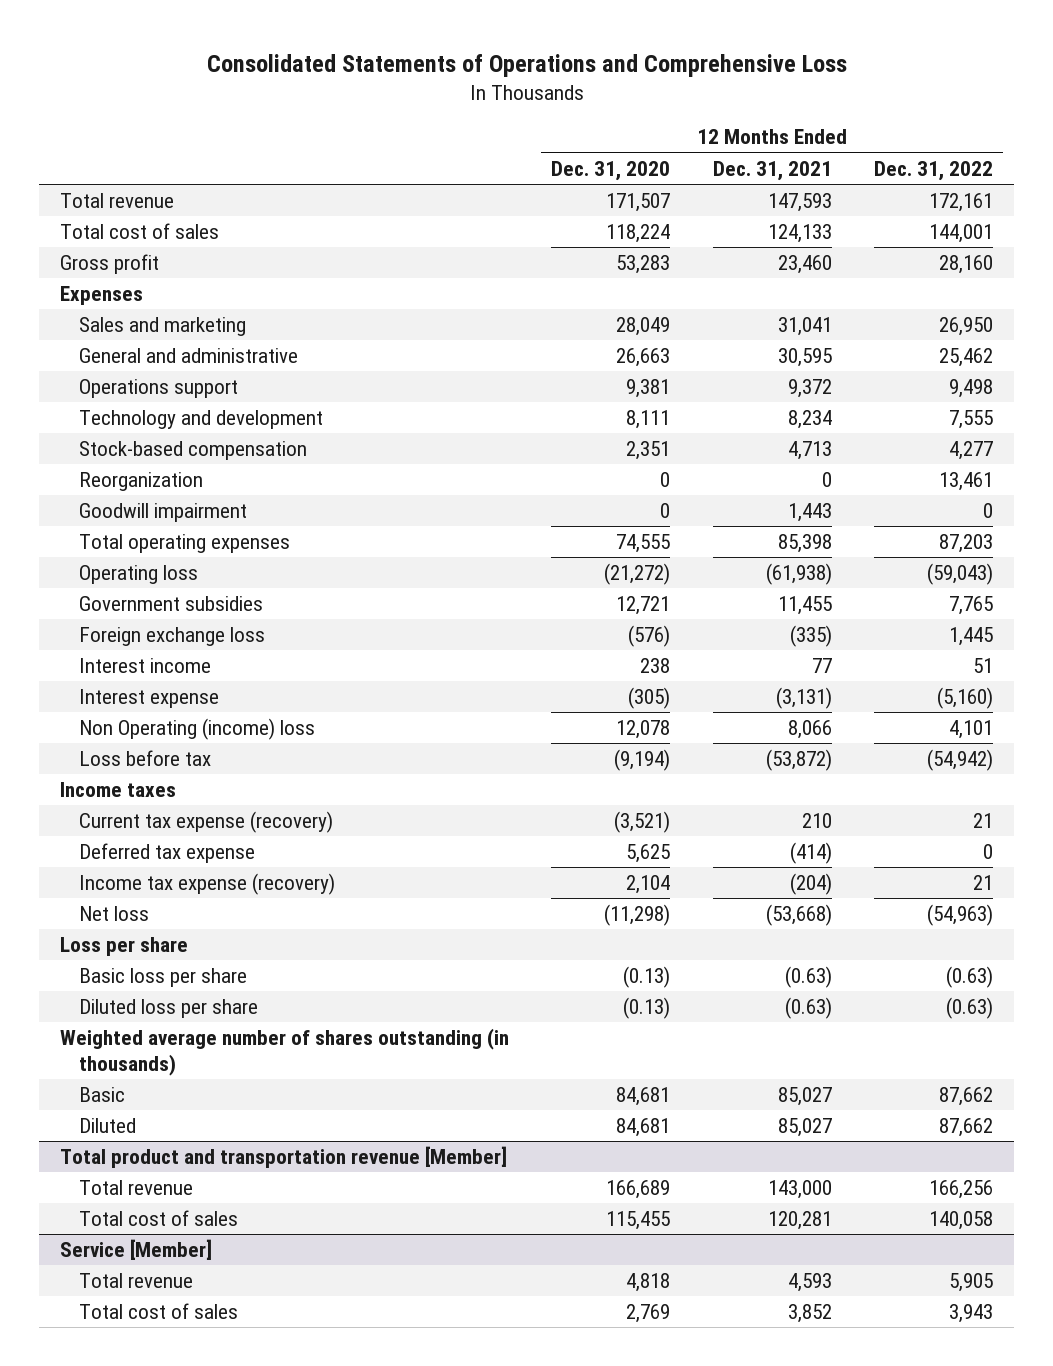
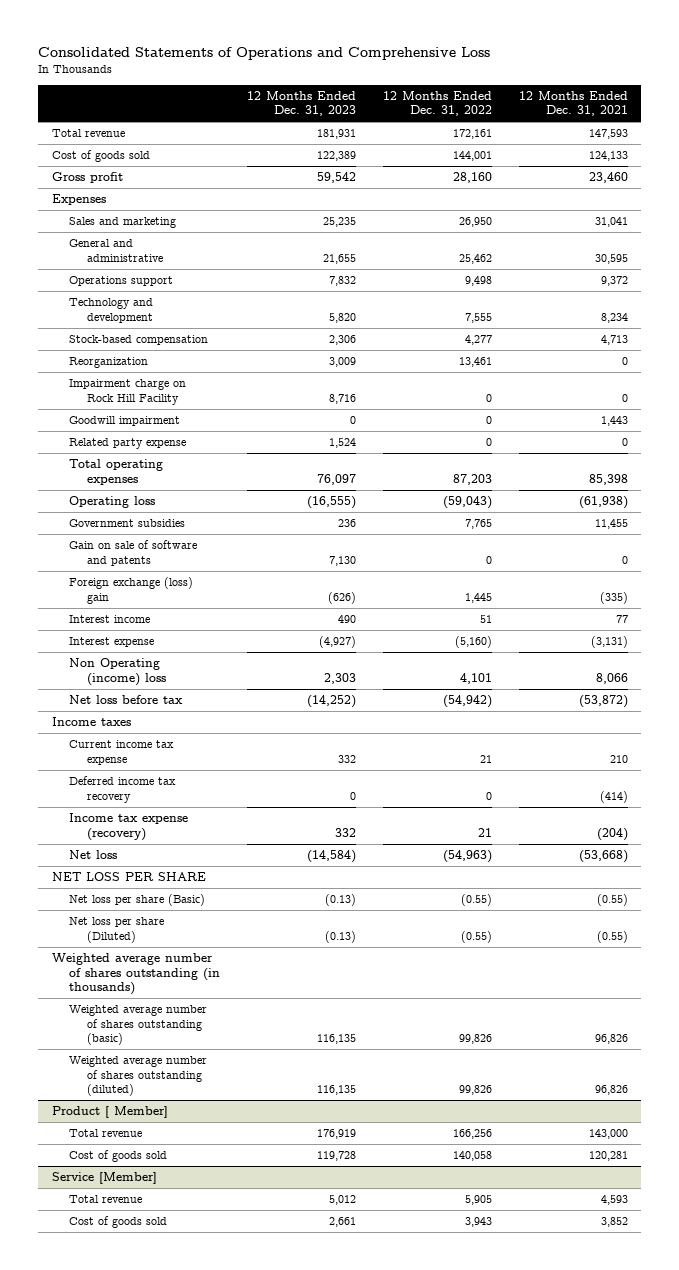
- | 12 Months Ended Dec. 31, 2020 | 12 Months Ended Dec. 31, 2021 | 12 Months Ended Dec. 31, 2022
+ | 12 Months Ended Dec. 31, 2023 | 12 Months Ended Dec. 31, 2022 | 12 Months Ended Dec. 31, 2021
- Total cost of sales | 118,224 | 124,133 | 144,001
+ Cost of goods sold | 122,389 | 144,001 | 124,133
+ Impairment charge on Rock Hill Facility | 8,716 | 0 | 0
+ Related party expense | 1,524 | 0 | 0
- Foreign exchange loss | (576) | (335) | 1,445
+ Gain on sale of software and patents | 7,130 | 0 | 0
+ Foreign exchange (loss) gain | (626) | 1,445 | (335)
- Loss before tax | (9,194) | (53,872) | (54,942)
+ Net loss before tax | (14,252) | (54,942) | (53,872)
- Current tax expense (recovery) | (3,521) | 210 | 21
- Deferred tax expense | 5,625 | (414) | 0
+ Current income tax expense | 332 | 21 | 210
+ Deferred income tax recovery | 0 | 0 | (414)
- Loss per share
- Basic loss per share | (0.13) | (0.63) | (0.63)
- Diluted loss per share | (0.13) | (0.63) | (0.63)
+ NET LOSS PER SHARE
+ Net loss per share (Basic) | (0.13) | (0.55) | (0.55)
+ Net loss per share (Diluted) | (0.13) | (0.55) | (0.55)
- Basic | 84,681 | 85,027 | 87,662
- Diluted | 84,681 | 85,027 | 87,662
- Total product and transportation revenue [Member]
+ Weighted average number of shares outstanding (basic) | 116,135 | 99,826 | 96,826
+ Weighted average number of shares outstanding (diluted) | 116,135 | 99,826 | 96,826
+ Product [ Member]
- Total cost of sales | 115,455 | 120,281 | 140,058
+ Cost of goods sold | 119,728 | 140,058 | 120,281
@ Service [Member]
- Total cost of sales | 2,769 | 3,852 | 3,943
+ Cost of goods sold | 2,661 | 3,943 | 3,852

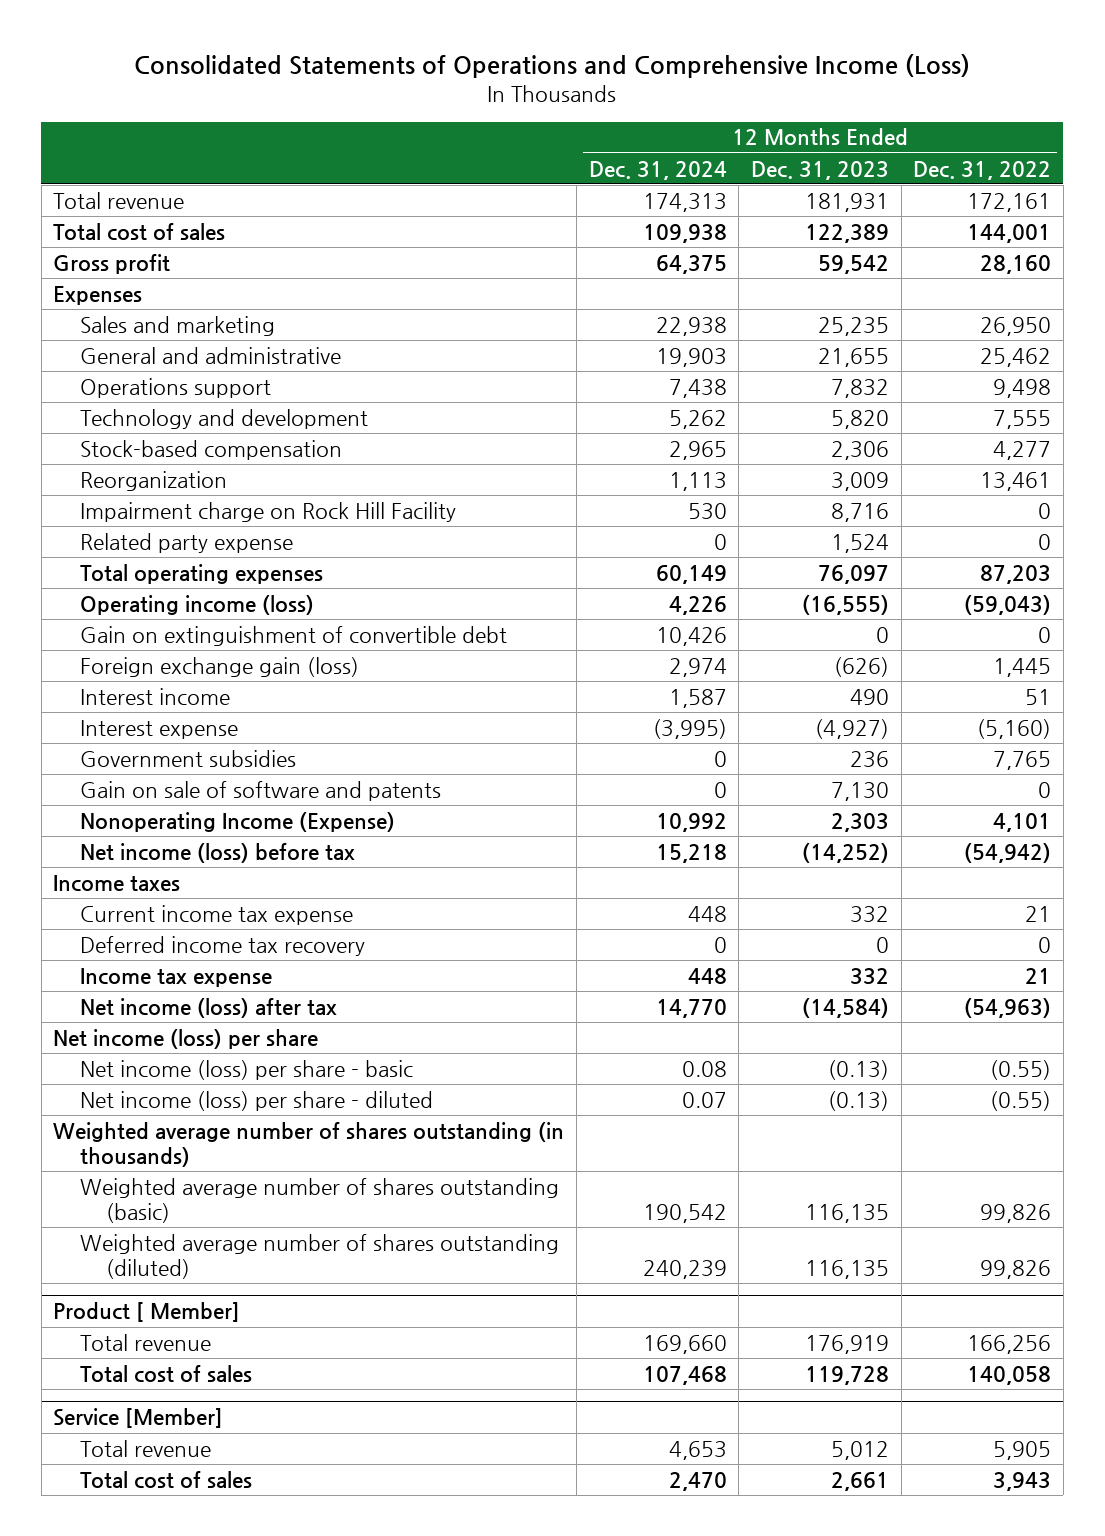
- Consolidated Statements of Operations and Comprehensive Loss
+ Consolidated Statements of Operations and Comprehensive Income (Loss)
- | 12 Months Ended Dec. 31, 2023 | 12 Months Ended Dec. 31, 2022 | 12 Months Ended Dec. 31, 2021
+ | 12 Months Ended Dec. 31, 2024 | 12 Months Ended Dec. 31, 2023 | 12 Months Ended Dec. 31, 2022
- Cost of goods sold | 122,389 | 144,001 | 124,133
+ Total cost of sales | 109,938 | 122,389 | 144,001
- Goodwill impairment | 0 | 0 | 1,443
- Operating loss | (16,555) | (59,043) | (61,938)
- Foreign exchange (loss) gain | (626) | 1,445 | (335)
+ Operating income (loss) | 4,226 | (16,555) | (59,043)
+ Gain on extinguishment of convertible debt | 10,426 | 0 | 0
+ Foreign exchange gain (loss) | 2,974 | (626) | 1,445
- Non Operating (income) loss | 2,303 | 4,101 | 8,066
- Net loss before tax | (14,252) | (54,942) | (53,872)
moved down: Government subsidies | 0 | 236 | 7,765
moved down: Gain on sale of software and patents | 0 | 7,130 | 0
+ Nonoperating Income (Expense) | 10,992 | 2,303 | 4,101
+ Net income (loss) before tax | 15,218 | (14,252) | (54,942)
- Income tax expense (recovery) | 332 | 21 | (204)
- Net loss | (14,584) | (54,963) | (53,668)
- NET LOSS PER SHARE
- Net loss per share (Basic) | (0.13) | (0.55) | (0.55)
- Net loss per share (Diluted) | (0.13) | (0.55) | (0.55)
+ Income tax expense | 448 | 332 | 21
+ Net income (loss) after tax | 14,770 | (14,584) | (54,963)
+ Net income (loss) per share
+ Net income (loss) per share - basic | 0.08 | (0.13) | (0.55)
+ Net income (loss) per share - diluted | 0.07 | (0.13) | (0.55)
@ Product [ Member]
- Cost of goods sold | 119,728 | 140,058 | 120,281
+ Total cost of sales | 107,468 | 119,728 | 140,058
@ Service [Member]
- Cost of goods sold | 2,661 | 3,943 | 3,852
+ Total cost of sales | 2,470 | 2,661 | 3,943

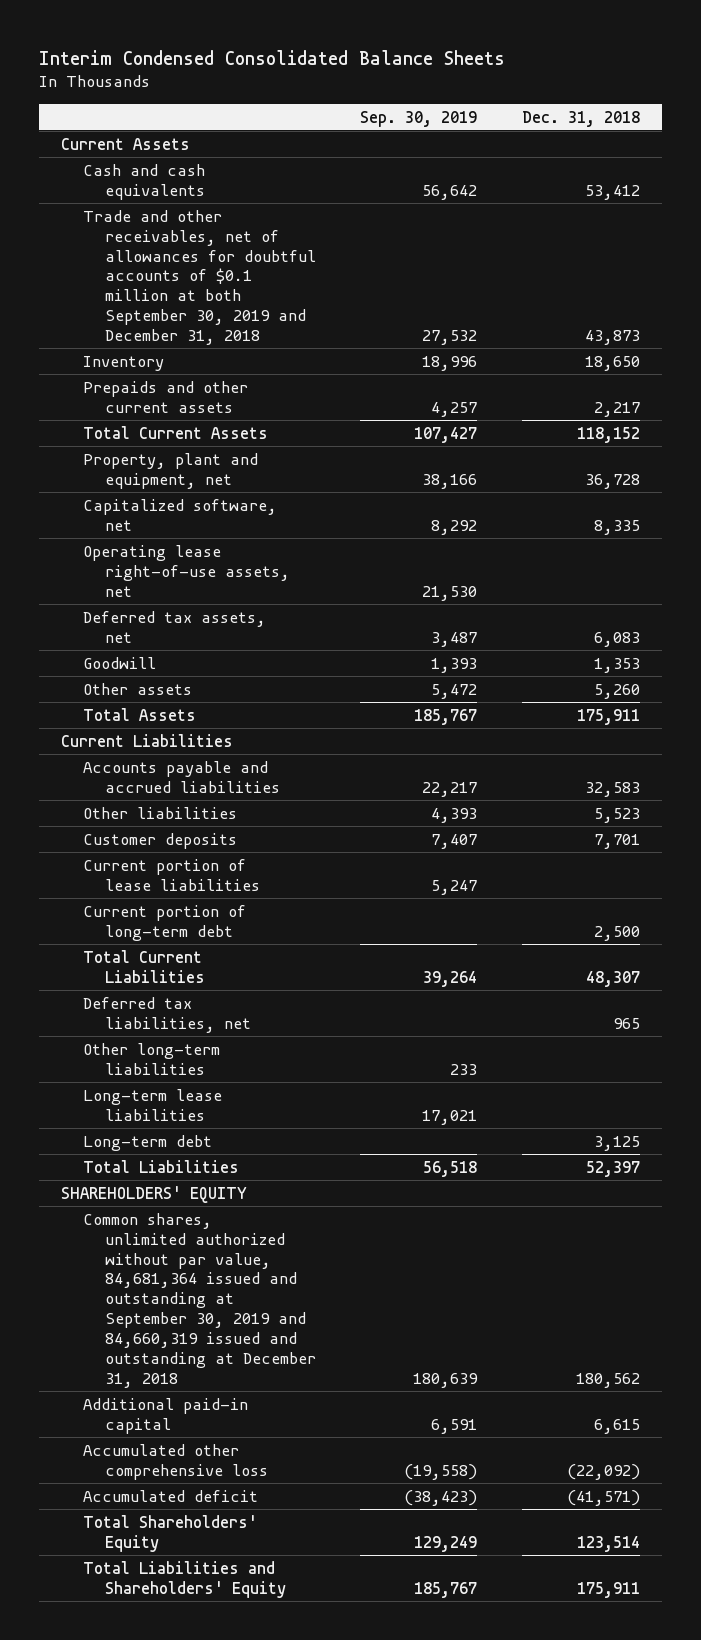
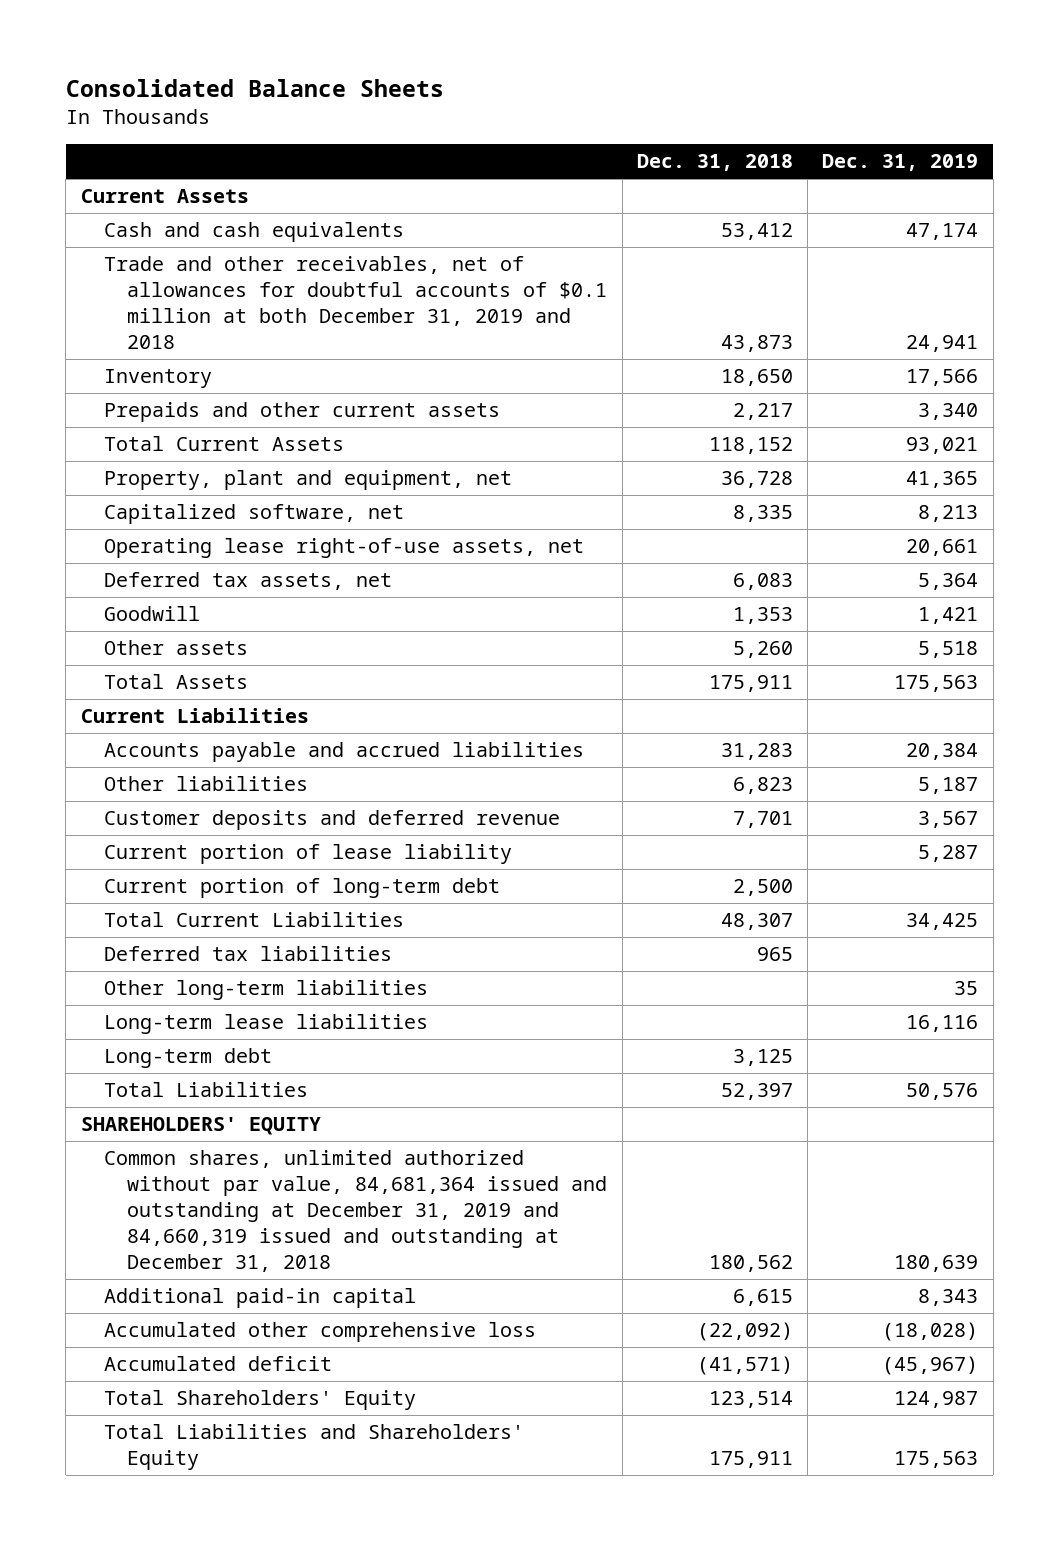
- Interim Condensed Consolidated Balance Sheets
+ Consolidated Balance Sheets
- | Sep. 30, 2019 | Dec. 31, 2018
+ | Dec. 31, 2018 | Dec. 31, 2019
- Trade and other receivables, net of allowances for doubtful accounts of $0.1 million at both September 30, 2019 and December 31, 2018 | 27,532 | 43,873
+ Trade and other receivables, net of allowances for doubtful accounts of $0.1 million at both December 31, 2019 and 2018 | 43,873 | 24,941
- Accounts payable and accrued liabilities | 22,217 | 32,583
- Other liabilities | 4,393 | 5,523
- Customer deposits | 7,407 | 7,701
- Current portion of lease liabilities | 5,247 |
+ Accounts payable and accrued liabilities | 31,283 | 20,384
+ Other liabilities | 6,823 | 5,187
+ Customer deposits and deferred revenue | 7,701 | 3,567
+ Current portion of lease liability | | 5,287
- Deferred tax liabilities, net | | 965
+ Deferred tax liabilities | 965 |
- Common shares, unlimited authorized without par value, 84,681,364 issued and outstanding at September 30, 2019 and 84,660,319 issued and outstanding at December 31, 2018 | 180,639 | 180,562
+ Common shares, unlimited authorized without par value, 84,681,364 issued and outstanding at December 31, 2019 and 84,660,319 issued and outstanding at December 31, 2018 | 180,562 | 180,639

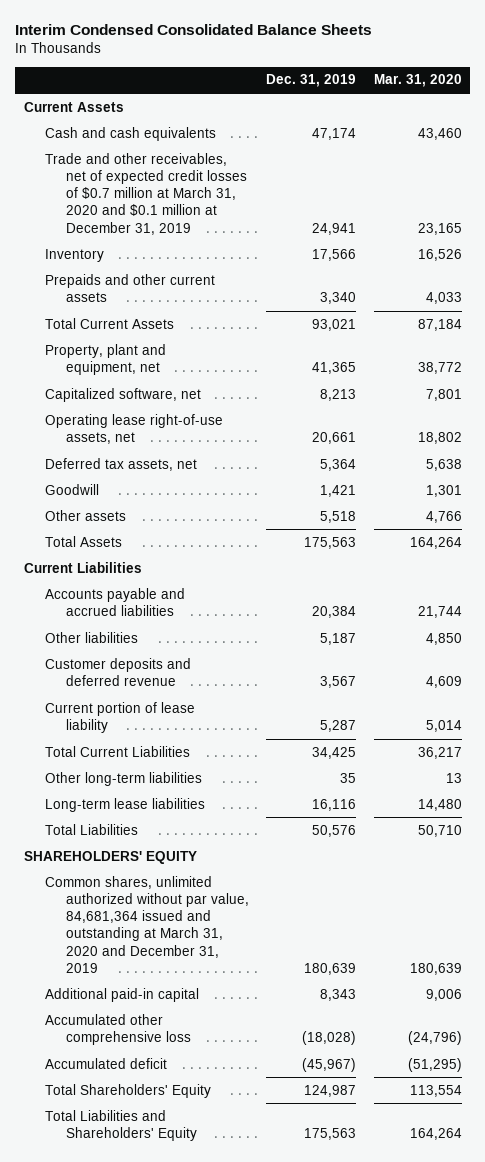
- Consolidated Balance Sheets
+ Interim Condensed Consolidated Balance Sheets
- | Dec. 31, 2018 | Dec. 31, 2019
+ | Dec. 31, 2019 | Mar. 31, 2020
- Trade and other receivables, net of allowances for doubtful accounts of $0.1 million at both December 31, 2019 and 2018 | 43,873 | 24,941
+ Trade and other receivables, net of expected credit losses of $0.7 million at March 31, 2020 and $0.1 million at December 31, 2019 | 24,941 | 23,165
- Current portion of long-term debt | 2,500 |
- Deferred tax liabilities | 965 |
- Long-term debt | 3,125 |
- Common shares, unlimited authorized without par value, 84,681,364 issued and outstanding at December 31, 2019 and 84,660,319 issued and outstanding at December 31, 2018 | 180,562 | 180,639
+ Common shares, unlimited authorized without par value, 84,681,364 issued and outstanding at March 31, 2020 and December 31, 2019 | 180,639 | 180,639

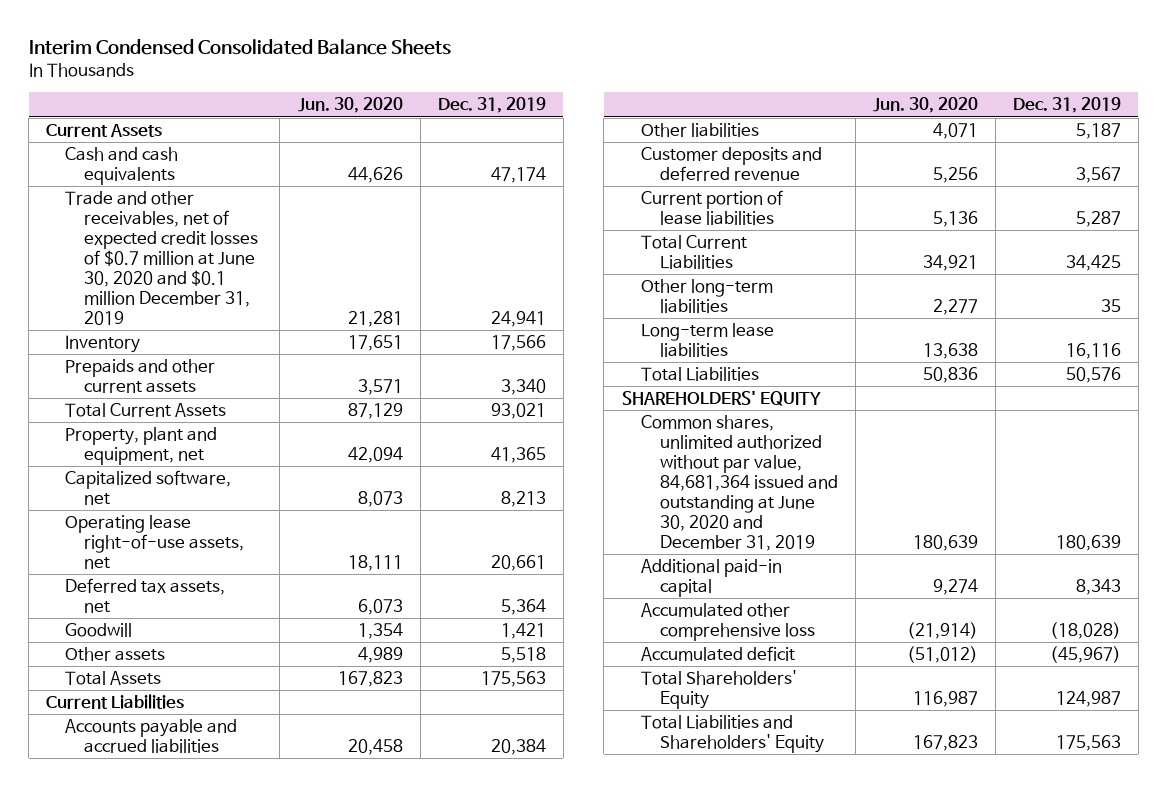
- | Dec. 31, 2019 | Mar. 31, 2020
+ | Jun. 30, 2020 | Dec. 31, 2019
- Trade and other receivables, net of expected credit losses of $0.7 million at March 31, 2020 and $0.1 million at December 31, 2019 | 24,941 | 23,165
+ Trade and other receivables, net of expected credit losses of $0.7 million at June 30, 2020 and $0.1 million December 31, 2019 | 21,281 | 24,941
- Current portion of lease liability | 5,287 | 5,014
+ Current portion of lease liabilities | 5,136 | 5,287
- Common shares, unlimited authorized without par value, 84,681,364 issued and outstanding at March 31, 2020 and December 31, 2019 | 180,639 | 180,639
+ Common shares, unlimited authorized without par value, 84,681,364 issued and outstanding at June 30, 2020 and December 31, 2019 | 180,639 | 180,639

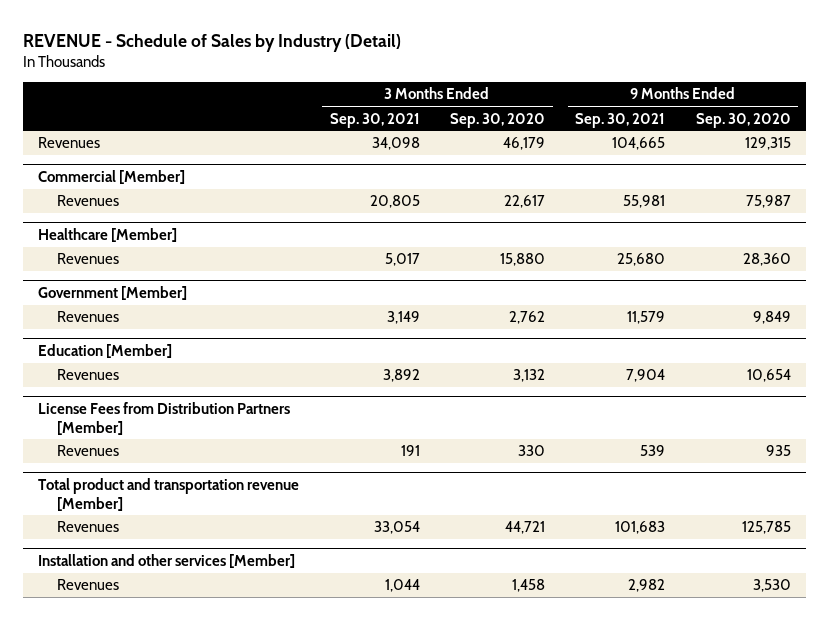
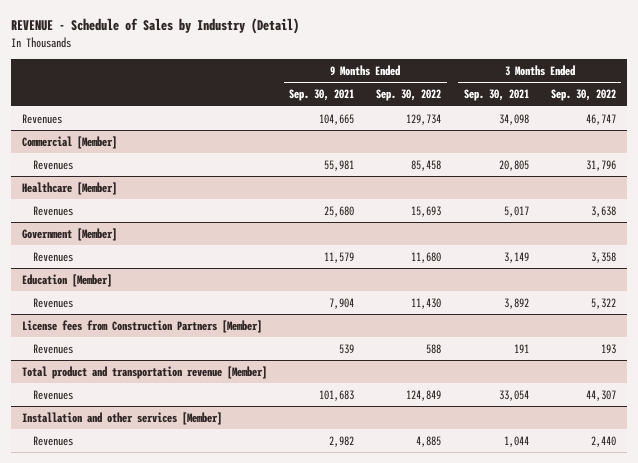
- | 3 Months Ended Sep. 30, 2021 | 3 Months Ended Sep. 30, 2020 | 9 Months Ended Sep. 30, 2021 | 9 Months Ended Sep. 30, 2020
+ | 9 Months Ended Sep. 30, 2021 | 9 Months Ended Sep. 30, 2022 | 3 Months Ended Sep. 30, 2021 | 3 Months Ended Sep. 30, 2022
- License Fees from Distribution Partners [Member]
+ License fees from Construction Partners [Member]

